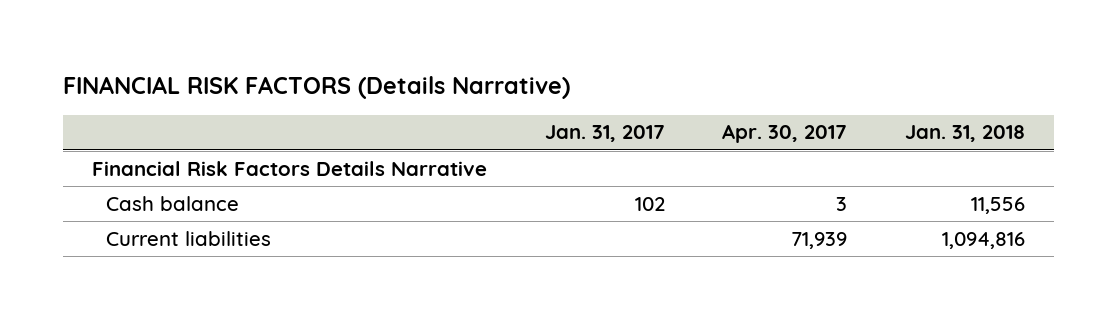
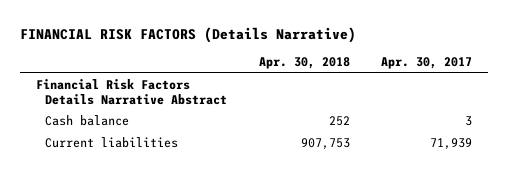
- | Jan. 31, 2017 | Apr. 30, 2017 | Jan. 31, 2018
+ | Apr. 30, 2018 | Apr. 30, 2017
- Financial Risk Factors Details Narrative
+ Financial Risk Factors Details Narrative Abstract

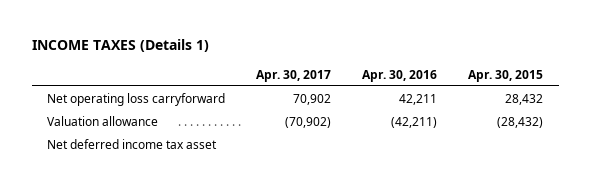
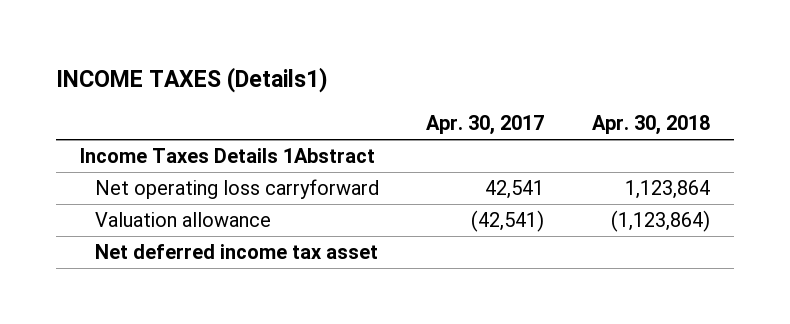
- INCOME TAXES (Details 1)
+ INCOME TAXES (Details1)
- | Apr. 30, 2017 | Apr. 30, 2016 | Apr. 30, 2015
+ | Apr. 30, 2017 | Apr. 30, 2018
- Net operating loss carryforward | 70,902 | 42,211 | 28,432
- Valuation allowance | (70,902) | (42,211) | (28,432)
+ Income Taxes Details 1Abstract
+ Net operating loss carryforward | 42,541 | 1,123,864
+ Valuation allowance | (42,541) | (1,123,864)

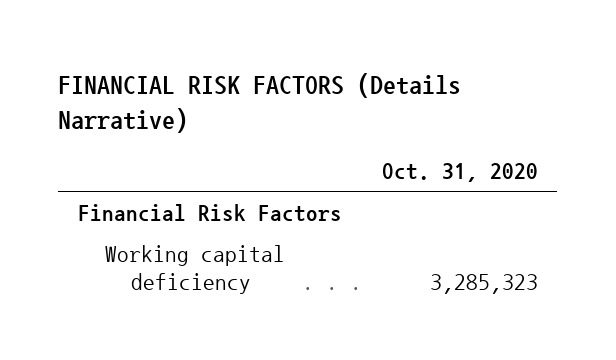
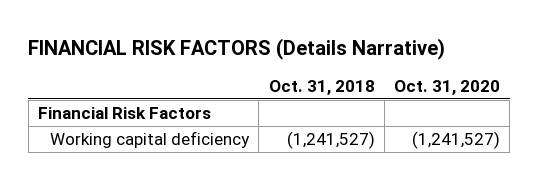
- | Oct. 31, 2020
+ | Oct. 31, 2018 | Oct. 31, 2020
- Working capital deficiency | 3,285,323
+ Working capital deficiency | (1,241,527) | (1,241,527)

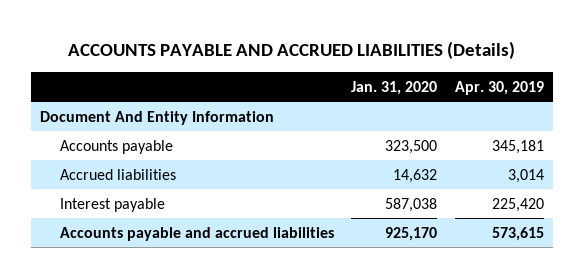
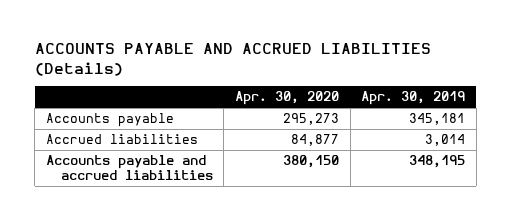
- | Jan. 31, 2020 | Apr. 30, 2019
+ | Apr. 30, 2020 | Apr. 30, 2019
- Document And Entity Information
- Interest payable | 587,038 | 225,420
- Accounts payable and accrued liabilities | 925,170 | 573,615
+ Accounts payable and accrued liabilities | 380,150 | 348,195

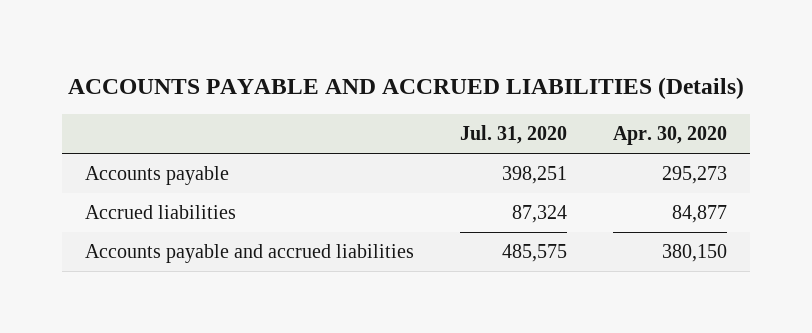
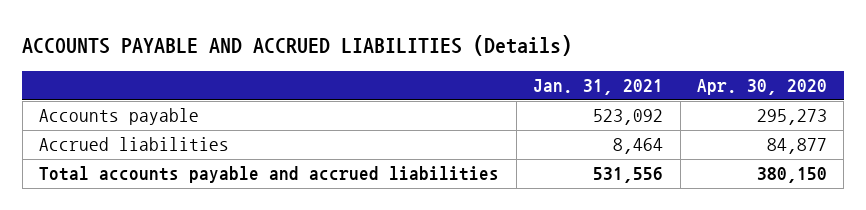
- | Jul. 31, 2020 | Apr. 30, 2020
+ | Jan. 31, 2021 | Apr. 30, 2020
- Accounts payable and accrued liabilities | 485,575 | 380,150
+ Total accounts payable and accrued liabilities | 531,556 | 380,150

